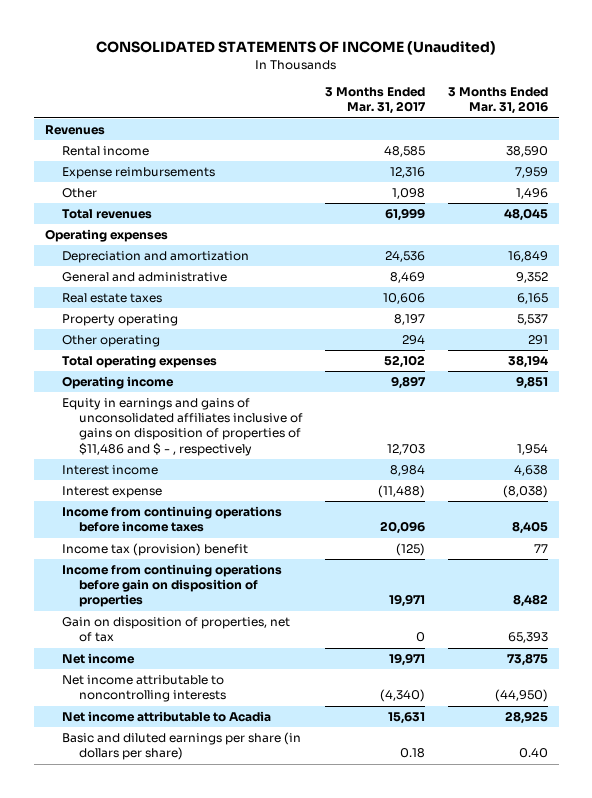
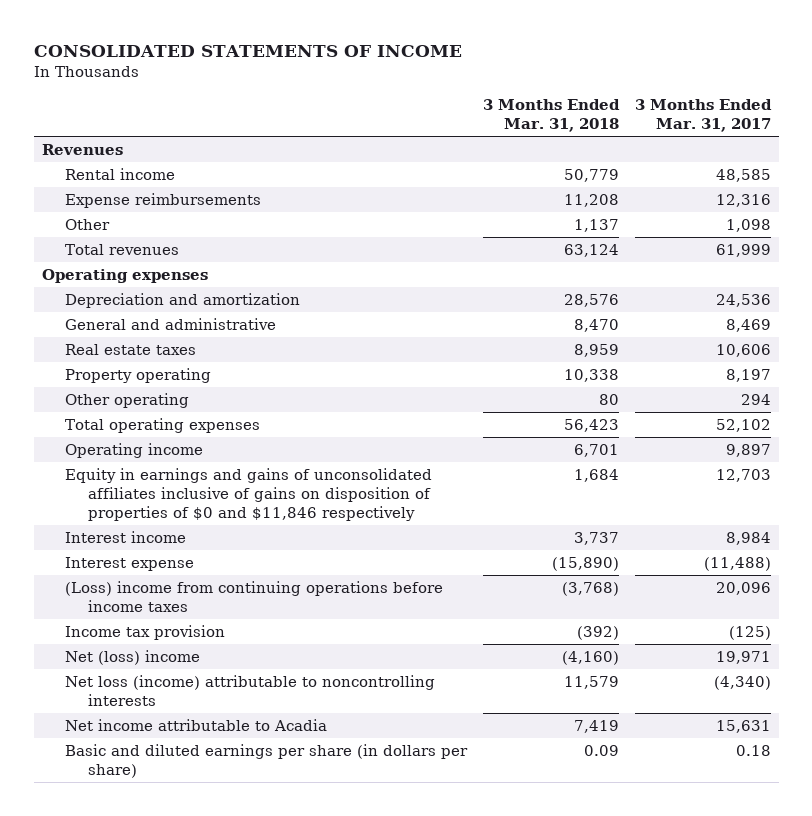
- CONSOLIDATED STATEMENTS OF INCOME (Unaudited)
+ CONSOLIDATED STATEMENTS OF INCOME
- | 3 Months Ended Mar. 31, 2017 | 3 Months Ended Mar. 31, 2016
+ | 3 Months Ended Mar. 31, 2018 | 3 Months Ended Mar. 31, 2017
- Equity in earnings and gains of unconsolidated affiliates inclusive of gains on disposition of properties of $11,486 and $ - , respectively | 12,703 | 1,954
+ Equity in earnings and gains of unconsolidated affiliates inclusive of gains on disposition of properties of $0 and $11,846 respectively | 1,684 | 12,703
- Income from continuing operations before income taxes | 20,096 | 8,405
- Income tax (provision) benefit | (125) | 77
- Income from continuing operations before gain on disposition of properties | 19,971 | 8,482
- Gain on disposition of properties, net of tax | 0 | 65,393
- Net income | 19,971 | 73,875
- Net income attributable to noncontrolling interests | (4,340) | (44,950)
+ (Loss) income from continuing operations before income taxes | (3,768) | 20,096
+ Income tax provision | (392) | (125)
+ Net (loss) income | (4,160) | 19,971
+ Net loss (income) attributable to noncontrolling interests | 11,579 | (4,340)

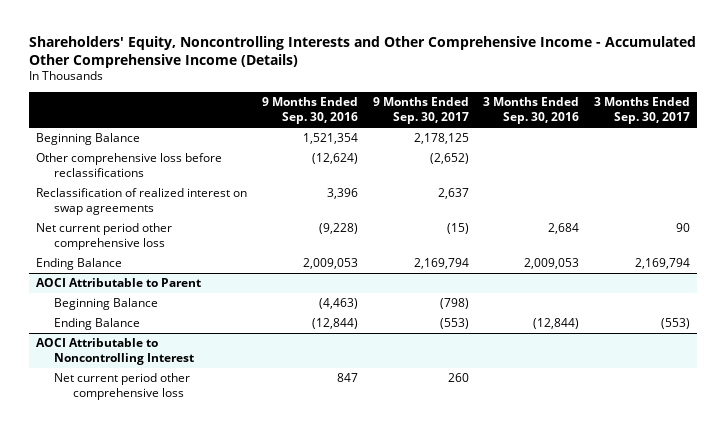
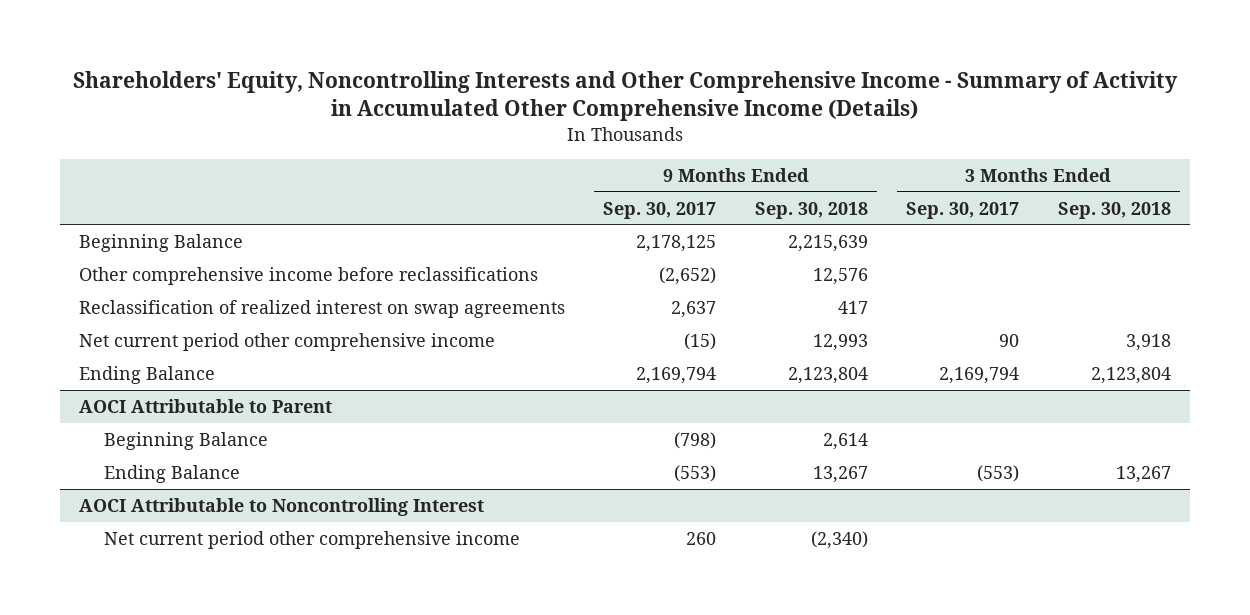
- Shareholders' Equity, Noncontrolling Interests and Other Comprehensive Income - Accumulated Other Comprehensive Income (Details)
+ Shareholders' Equity, Noncontrolling Interests and Other Comprehensive Income - Summary of Activity in Accumulated Other Comprehensive Income (Details)
- | 9 Months Ended Sep. 30, 2016 | 9 Months Ended Sep. 30, 2017 | 3 Months Ended Sep. 30, 2016 | 3 Months Ended Sep. 30, 2017
+ | 9 Months Ended Sep. 30, 2017 | 9 Months Ended Sep. 30, 2018 | 3 Months Ended Sep. 30, 2017 | 3 Months Ended Sep. 30, 2018
- Other comprehensive loss before reclassifications | (12,624) | (2,652) | |
+ Other comprehensive income before reclassifications | (2,652) | 12,576 | |
- Net current period other comprehensive loss | (9,228) | (15) | 2,684 | 90
+ Net current period other comprehensive income | (15) | 12,993 | 90 | 3,918
@ AOCI Attributable to Noncontrolling Interest
- Net current period other comprehensive loss | 847 | 260 | |
+ Net current period other comprehensive income | 260 | (2,340) | |

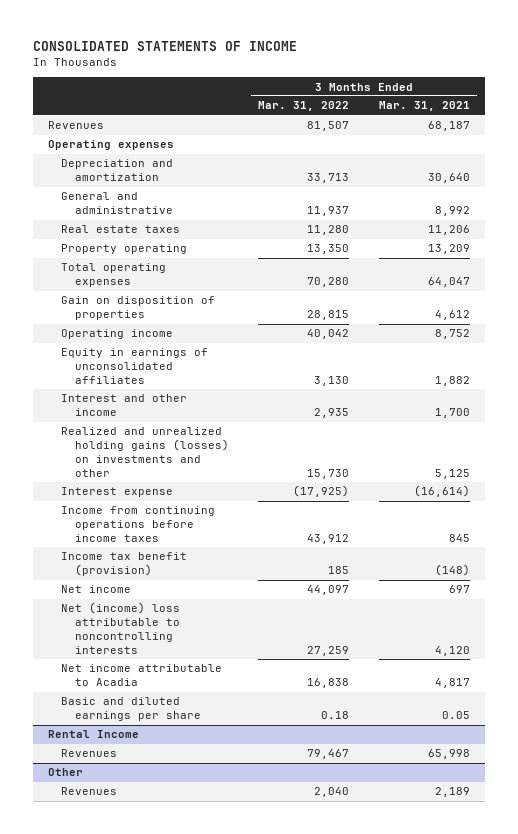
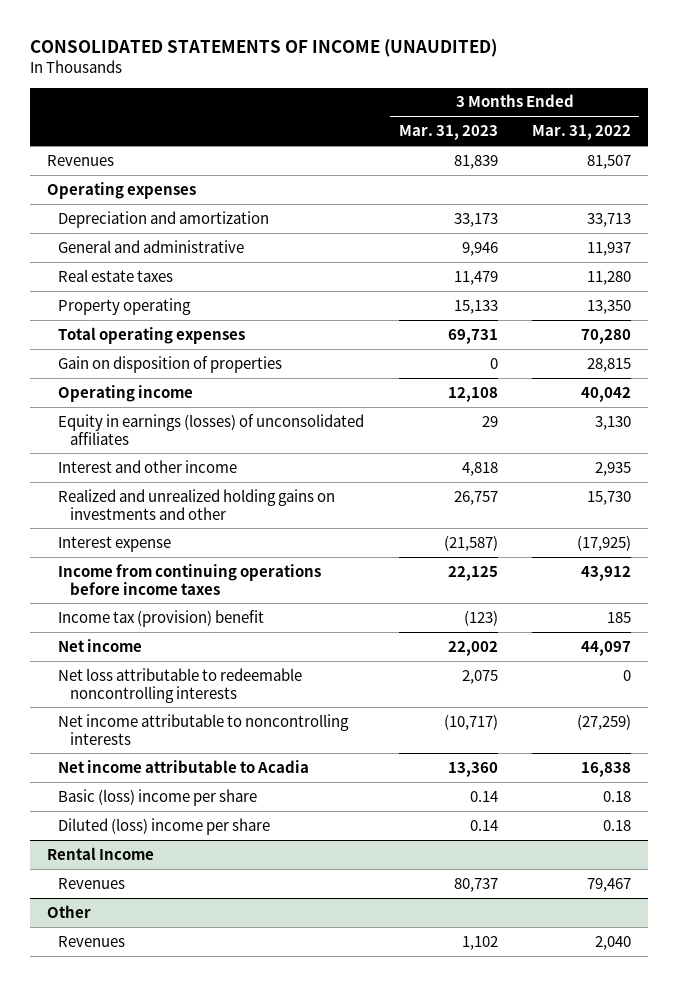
- CONSOLIDATED STATEMENTS OF INCOME
+ CONSOLIDATED STATEMENTS OF INCOME (UNAUDITED)
- | 3 Months Ended Mar. 31, 2022 | 3 Months Ended Mar. 31, 2021
+ | 3 Months Ended Mar. 31, 2023 | 3 Months Ended Mar. 31, 2022
- Equity in earnings of unconsolidated affiliates | 3,130 | 1,882
+ Equity in earnings (losses) of unconsolidated affiliates | 29 | 3,130
- Realized and unrealized holding gains (losses) on investments and other | 15,730 | 5,125
+ Realized and unrealized holding gains on investments and other | 26,757 | 15,730
- Income tax benefit (provision) | 185 | (148)
+ Income tax (provision) benefit | (123) | 185
- Net (income) loss attributable to noncontrolling interests | 27,259 | 4,120
+ Net loss attributable to redeemable noncontrolling interests | 2,075 | 0
+ Net income attributable to noncontrolling interests | (10,717) | (27,259)
- Basic and diluted earnings per share | 0.18 | 0.05
+ Basic (loss) income per share | 0.14 | 0.18
+ Diluted (loss) income per share | 0.14 | 0.18

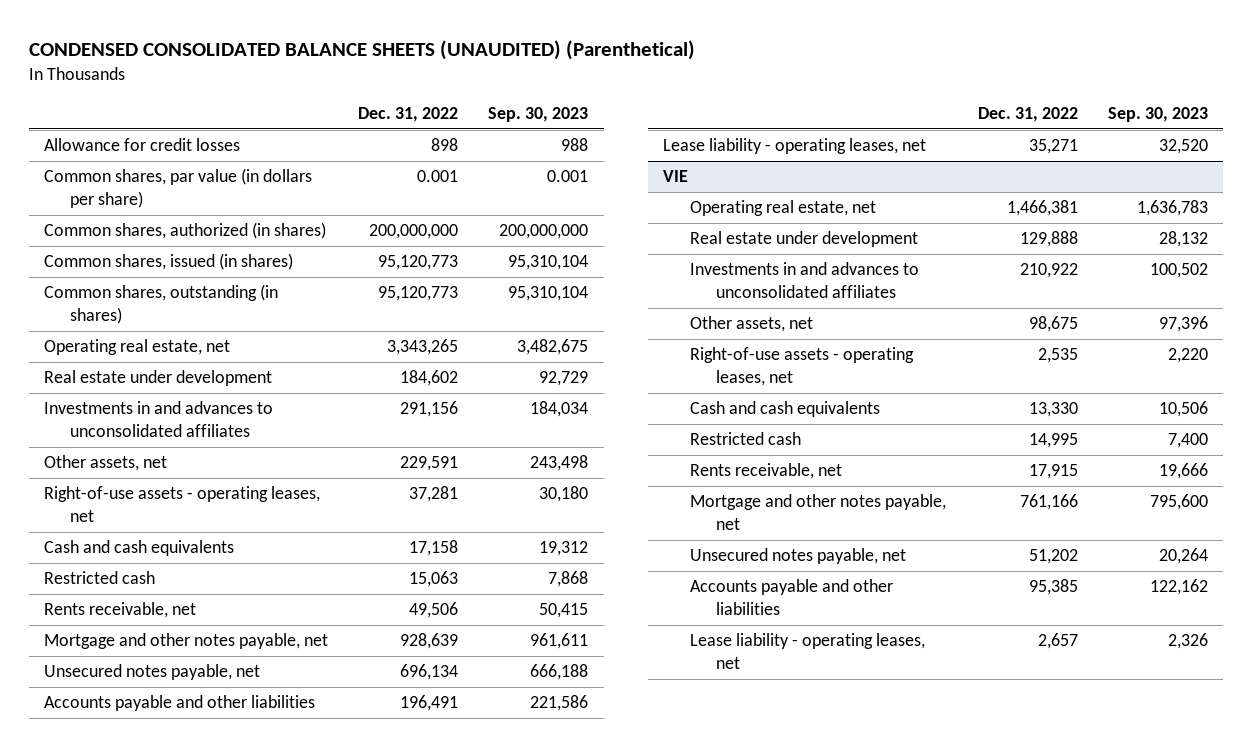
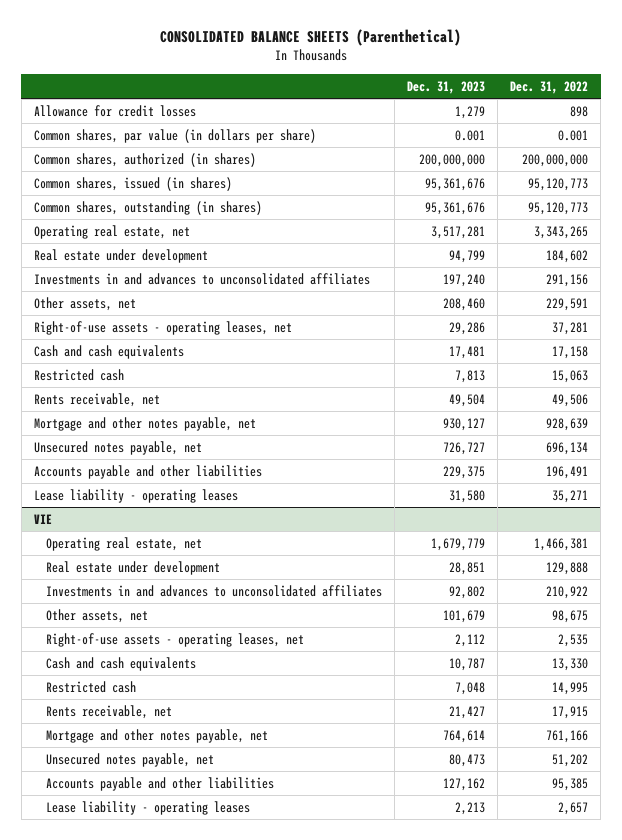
- CONDENSED CONSOLIDATED BALANCE SHEETS (UNAUDITED) (Parenthetical)
+ CONSOLIDATED BALANCE SHEETS (Parenthetical)
- | Dec. 31, 2022 | Sep. 30, 2023
+ | Dec. 31, 2023 | Dec. 31, 2022
- Lease liability - operating leases, net | 35,271 | 32,520
+ Lease liability - operating leases | 31,580 | 35,271
@ VIE
- Lease liability - operating leases, net | 2,657 | 2,326
+ Lease liability - operating leases | 2,213 | 2,657

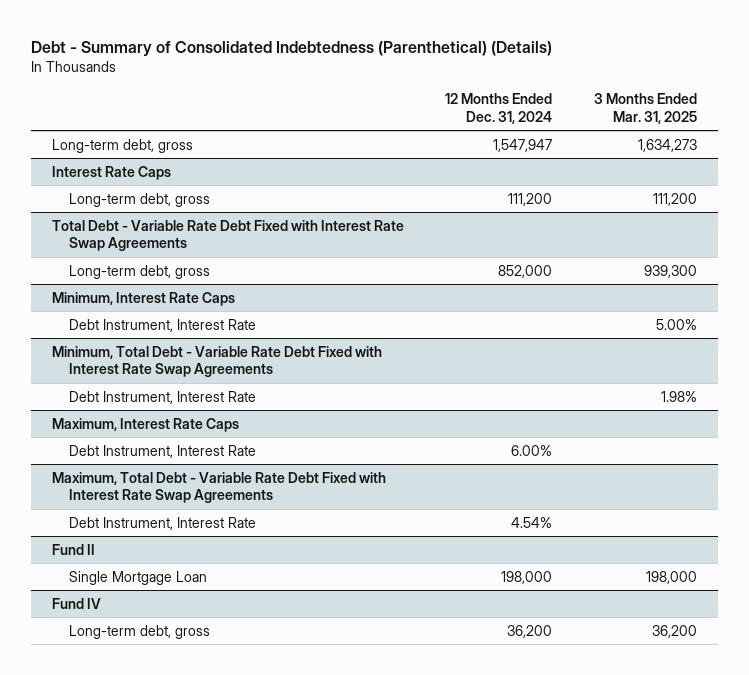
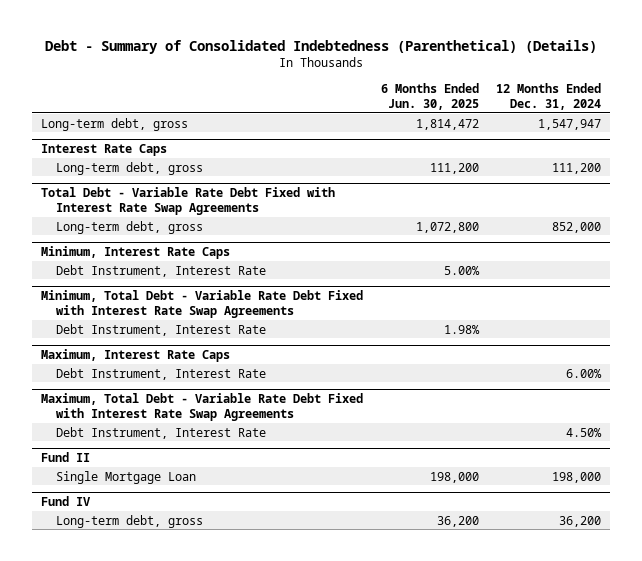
- | 12 Months Ended Dec. 31, 2024 | 3 Months Ended Mar. 31, 2025
+ | 6 Months Ended Jun. 30, 2025 | 12 Months Ended Dec. 31, 2024
@ Maximum, Total Debt - Variable Rate Debt Fixed with Interest Rate Swap Agreements
- Debt Instrument, Interest Rate | 4.54% |
+ Debt Instrument, Interest Rate | | 4.50%

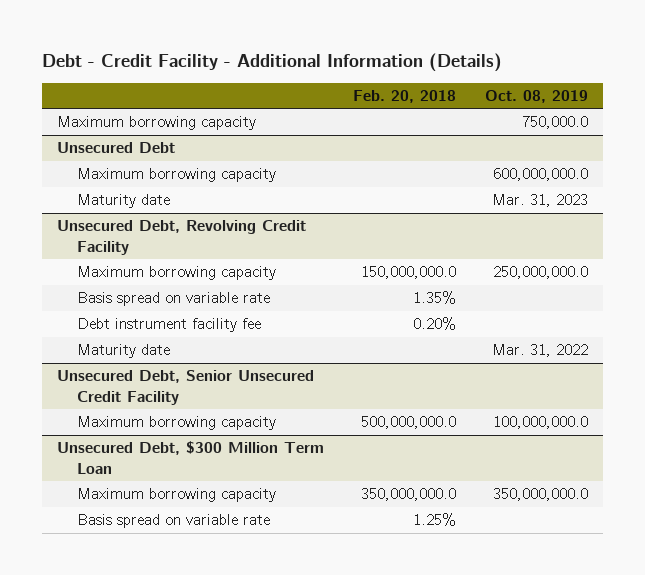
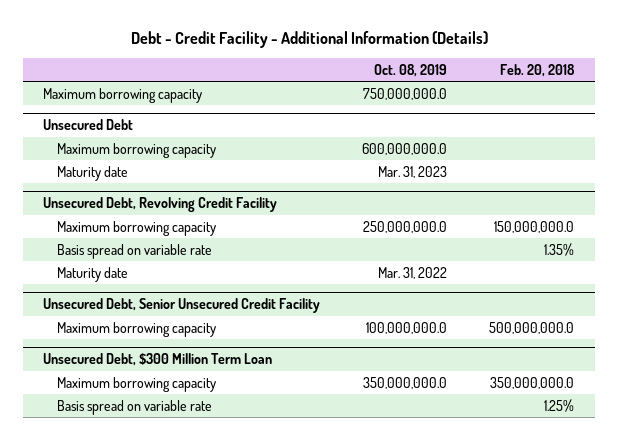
- | Feb. 20, 2018 | Oct. 08, 2019
+ | Oct. 08, 2019 | Feb. 20, 2018
- Maximum borrowing capacity | | 750,000.0
+ Maximum borrowing capacity | 750,000,000.0 |
@ Unsecured Debt, Revolving Credit Facility
- Debt instrument facility fee | 0.20% |

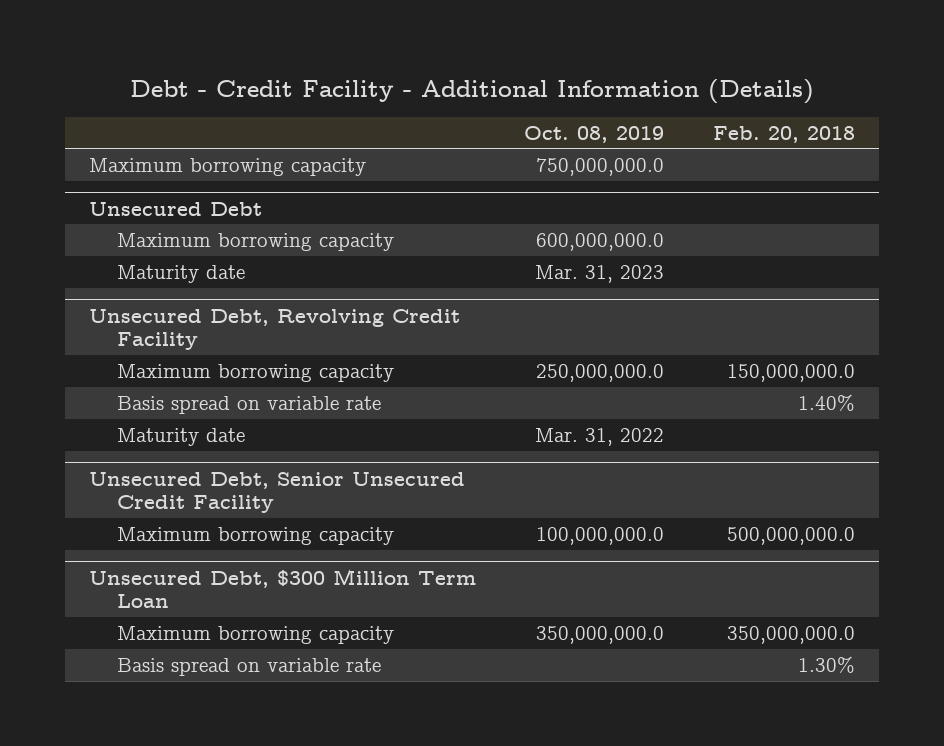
@ Unsecured Debt, Revolving Credit Facility
- Basis spread on variable rate | | 1.35%
+ Basis spread on variable rate | | 1.40%
@ Unsecured Debt, $300 Million Term Loan
- Basis spread on variable rate | | 1.25%
+ Basis spread on variable rate | | 1.30%

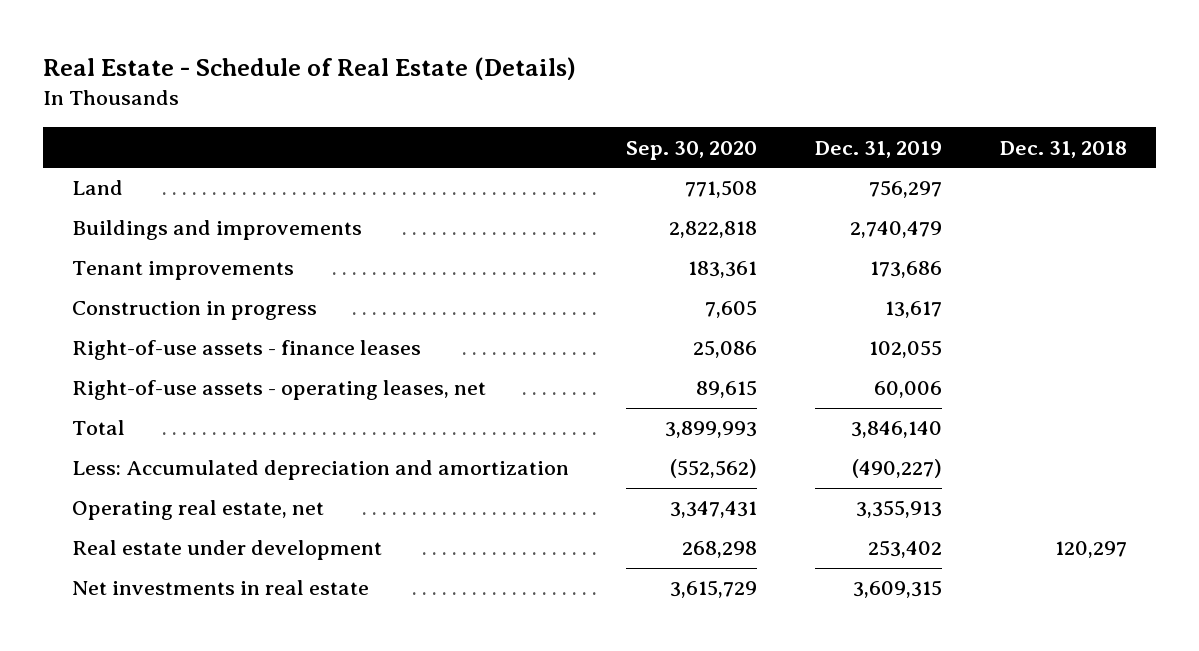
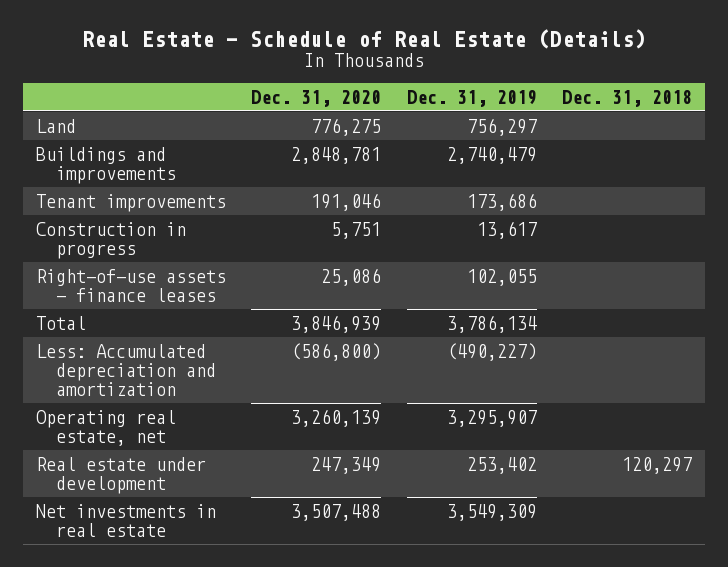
- | Sep. 30, 2020 | Dec. 31, 2019 | Dec. 31, 2018
+ | Dec. 31, 2020 | Dec. 31, 2019 | Dec. 31, 2018
- Right-of-use assets - operating leases, net | 89,615 | 60,006 |
- Total | 3,899,993 | 3,846,140 |
+ Total | 3,846,939 | 3,786,134 |
- Operating real estate, net | 3,347,431 | 3,355,913 |
+ Operating real estate, net | 3,260,139 | 3,295,907 |
- Net investments in real estate | 3,615,729 | 3,609,315 |
+ Net investments in real estate | 3,507,488 | 3,549,309 |

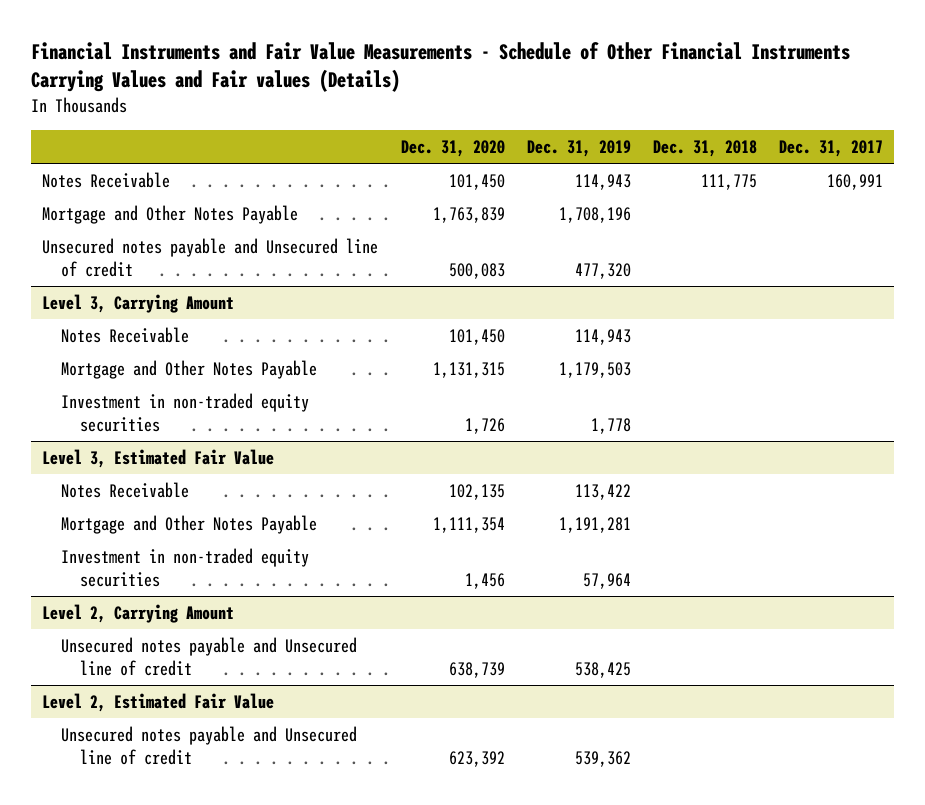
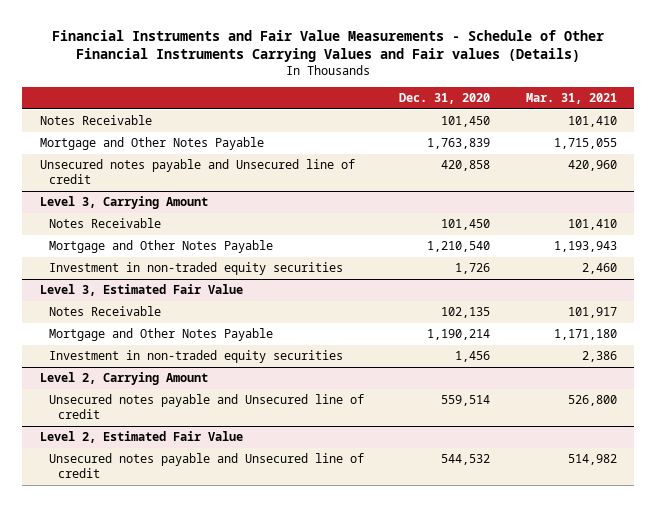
- | Dec. 31, 2020 | Dec. 31, 2019 | Dec. 31, 2018 | Dec. 31, 2017
+ | Dec. 31, 2020 | Mar. 31, 2021
- Unsecured notes payable and Unsecured line of credit | 500,083 | 477,320 | |
+ Unsecured notes payable and Unsecured line of credit | 420,858 | 420,960
@ Level 3, Carrying Amount
- Mortgage and Other Notes Payable | 1,131,315 | 1,179,503 | |
+ Mortgage and Other Notes Payable | 1,210,540 | 1,193,943
@ Level 3, Estimated Fair Value
- Mortgage and Other Notes Payable | 1,111,354 | 1,191,281 | |
+ Mortgage and Other Notes Payable | 1,190,214 | 1,171,180
@ Level 2, Carrying Amount
- Unsecured notes payable and Unsecured line of credit | 638,739 | 538,425 | |
+ Unsecured notes payable and Unsecured line of credit | 559,514 | 526,800
@ Level 2, Estimated Fair Value
- Unsecured notes payable and Unsecured line of credit | 623,392 | 539,362 | |
+ Unsecured notes payable and Unsecured line of credit | 544,532 | 514,982

